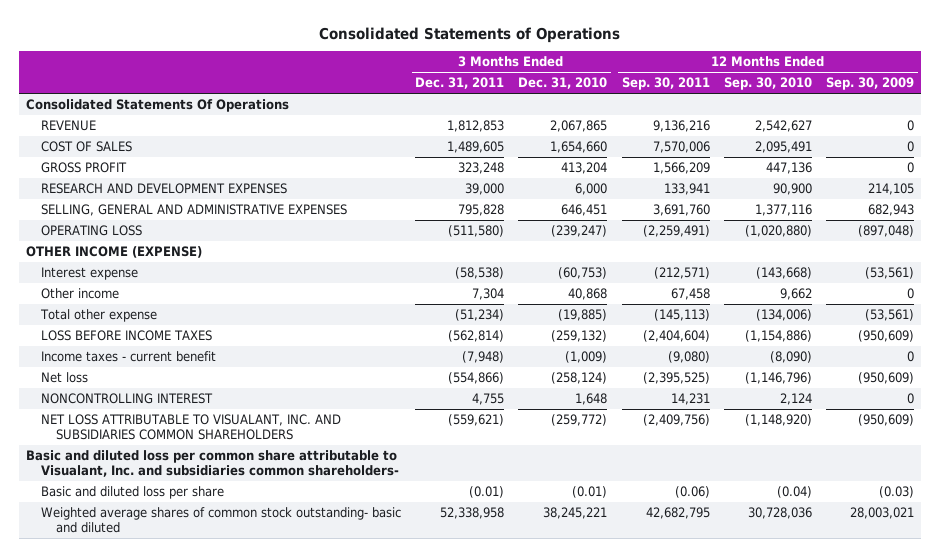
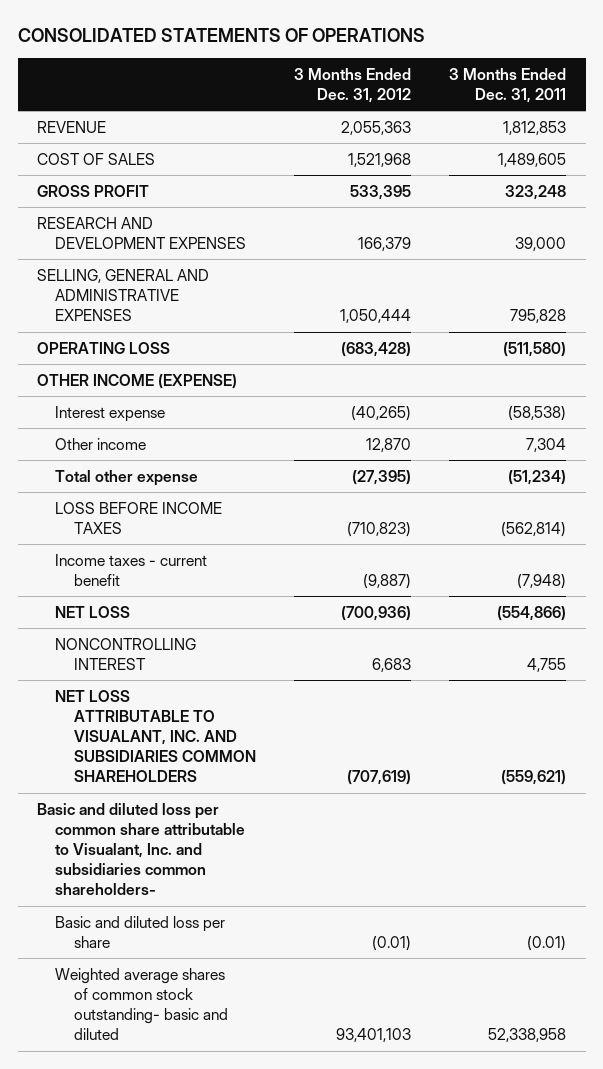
- Consolidated Statements of Operations
+ CONSOLIDATED STATEMENTS OF OPERATIONS
- | 3 Months Ended Dec. 31, 2011 | 3 Months Ended Dec. 31, 2010 | 12 Months Ended Sep. 30, 2011 | 12 Months Ended Sep. 30, 2010 | 12 Months Ended Sep. 30, 2009
+ | 3 Months Ended Dec. 31, 2012 | 3 Months Ended Dec. 31, 2011
- Consolidated Statements Of Operations
- Net loss | (554,866) | (258,124) | (2,395,525) | (1,146,796) | (950,609)
+ NET LOSS | (700,936) | (554,866)

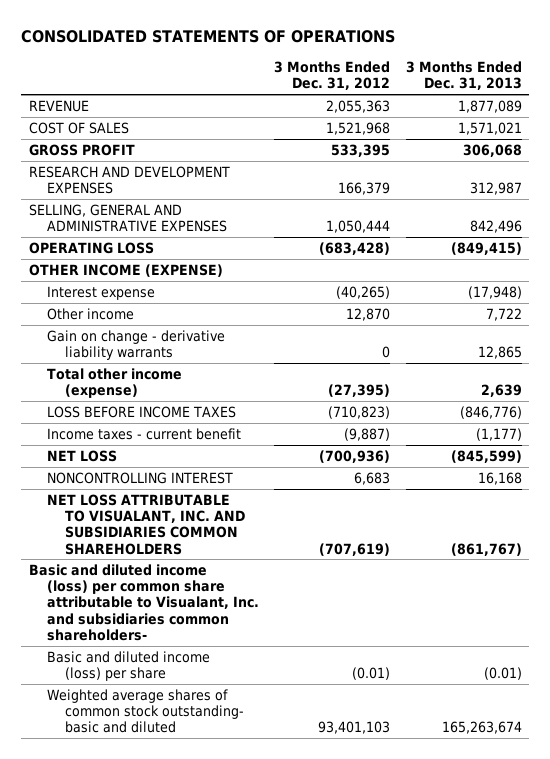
- | 3 Months Ended Dec. 31, 2012 | 3 Months Ended Dec. 31, 2011
+ | 3 Months Ended Dec. 31, 2012 | 3 Months Ended Dec. 31, 2013
- Total other expense | (27,395) | (51,234)
+ Gain on change - derivative liability warrants | 0 | 12,865
+ Total other income (expense) | (27,395) | 2,639
- Basic and diluted loss per common share attributable to Visualant, Inc. and subsidiaries common shareholders-
- Basic and diluted loss per share | (0.01) | (0.01)
+ Basic and diluted income (loss) per common share attributable to Visualant, Inc. and subsidiaries common shareholders-
+ Basic and diluted income (loss) per share | (0.01) | (0.01)

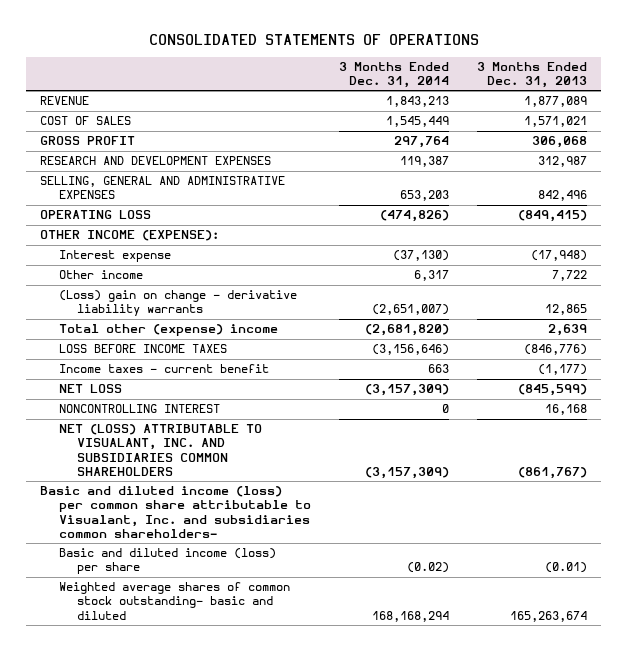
- | 3 Months Ended Dec. 31, 2012 | 3 Months Ended Dec. 31, 2013
+ | 3 Months Ended Dec. 31, 2014 | 3 Months Ended Dec. 31, 2013
- OTHER INCOME (EXPENSE)
+ OTHER INCOME (EXPENSE):
- Gain on change - derivative liability warrants | 0 | 12,865
- Total other income (expense) | (27,395) | 2,639
+ (Loss) gain on change - derivative liability warrants | (2,651,007) | 12,865
+ Total other (expense) income | (2,681,820) | 2,639
- NET LOSS ATTRIBUTABLE TO VISUALANT, INC. AND SUBSIDIARIES COMMON SHAREHOLDERS | (707,619) | (861,767)
+ NET (LOSS) ATTRIBUTABLE TO VISUALANT, INC. AND SUBSIDIARIES COMMON SHAREHOLDERS | (3,157,309) | (861,767)

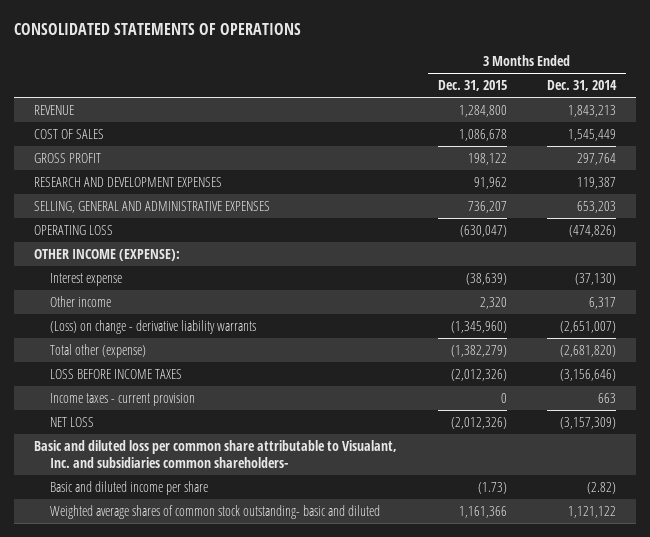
- | 3 Months Ended Dec. 31, 2014 | 3 Months Ended Dec. 31, 2013
+ | 3 Months Ended Dec. 31, 2015 | 3 Months Ended Dec. 31, 2014
- (Loss) gain on change - derivative liability warrants | (2,651,007) | 12,865
- Total other (expense) income | (2,681,820) | 2,639
+ (Loss) on change - derivative liability warrants | (1,345,960) | (2,651,007)
+ Total other (expense) | (1,382,279) | (2,681,820)
- Income taxes - current benefit | 663 | (1,177)
+ Income taxes - current provision | 0 | 663
- NONCONTROLLING INTEREST | 0 | 16,168
- NET (LOSS) ATTRIBUTABLE TO VISUALANT, INC. AND SUBSIDIARIES COMMON SHAREHOLDERS | (3,157,309) | (861,767)
- Basic and diluted income (loss) per common share attributable to Visualant, Inc. and subsidiaries common shareholders-
- Basic and diluted income (loss) per share | (0.02) | (0.01)
- Weighted average shares of common stock outstanding- basic and diluted | 168,168,294 | 165,263,674
+ Basic and diluted loss per common share attributable to Visualant, Inc. and subsidiaries common shareholders-
+ Basic and diluted income per share | (1.73) | (2.82)
+ Weighted average shares of common stock outstanding- basic and diluted | 1,161,366 | 1,121,122

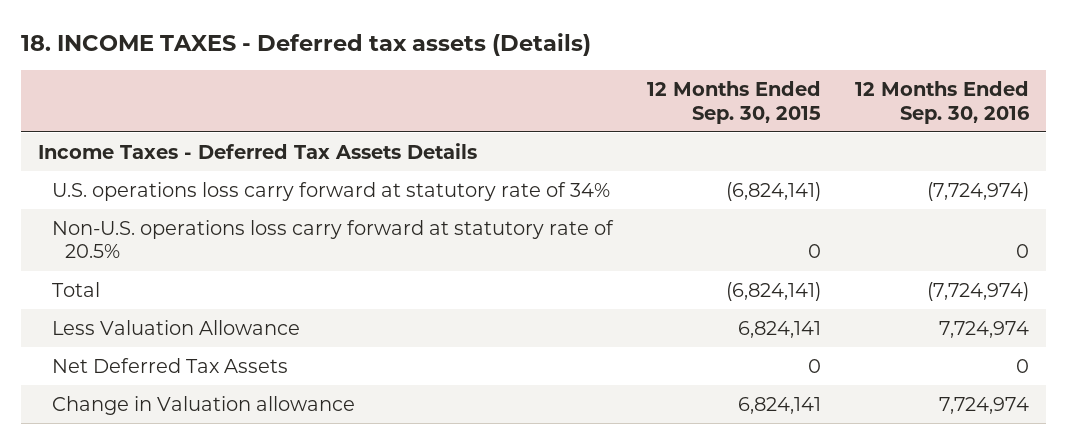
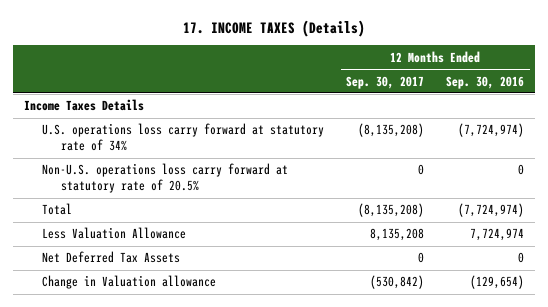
- 18. INCOME TAXES - Deferred tax assets (Details)
+ 17. INCOME TAXES (Details)
- | 12 Months Ended Sep. 30, 2015 | 12 Months Ended Sep. 30, 2016
+ | 12 Months Ended Sep. 30, 2017 | 12 Months Ended Sep. 30, 2016
- Income Taxes - Deferred Tax Assets Details
+ Income Taxes Details
- Change in Valuation allowance | 6,824,141 | 7,724,974
+ Change in Valuation allowance | (530,842) | (129,654)

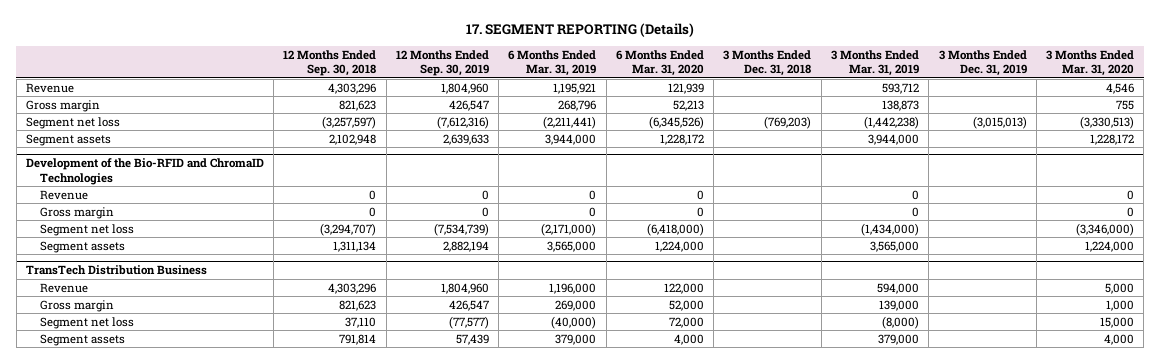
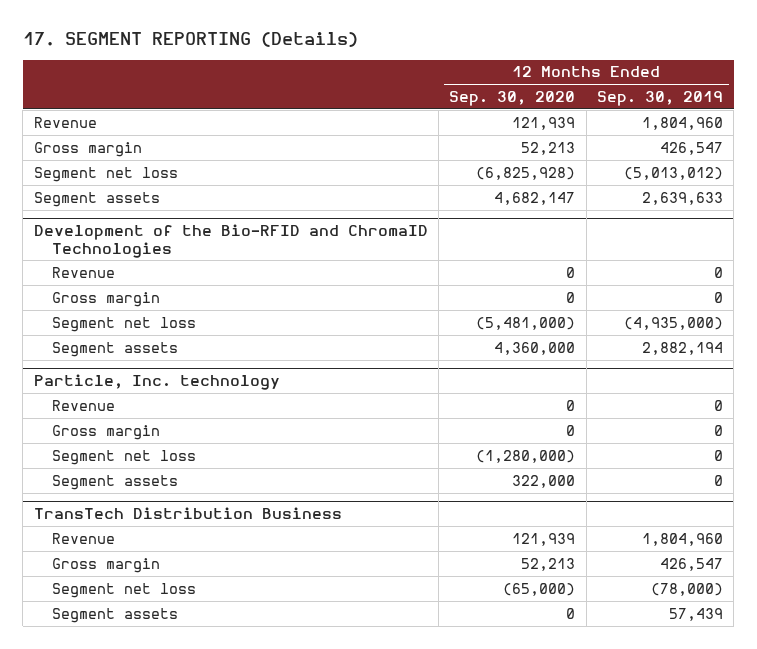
- | 12 Months Ended Sep. 30, 2018 | 12 Months Ended Sep. 30, 2019 | 6 Months Ended Mar. 31, 2019 | 6 Months Ended Mar. 31, 2020 | 3 Months Ended Dec. 31, 2018 | 3 Months Ended Mar. 31, 2019 | 3 Months Ended Dec. 31, 2019 | 3 Months Ended Mar. 31, 2020
+ | 12 Months Ended Sep. 30, 2020 | 12 Months Ended Sep. 30, 2019
- Segment net loss | (3,257,597) | (7,612,316) | (2,211,441) | (6,345,526) | (769,203) | (1,442,238) | (3,015,013) | (3,330,513)
+ Segment net loss | (6,825,928) | (5,013,012)
@ Development of the Bio-RFID and ChromaID Technologies
- Segment net loss | (3,294,707) | (7,534,739) | (2,171,000) | (6,418,000) | | (1,434,000) | | (3,346,000)
+ Segment net loss | (5,481,000) | (4,935,000)
+ Particle, Inc. technology
+ Revenue | 0 | 0
+ Gross margin | 0 | 0
+ Segment net loss | (1,280,000) | 0
+ Segment assets | 322,000 | 0
@ TransTech Distribution Business
- Segment net loss | 37,110 | (77,577) | (40,000) | 72,000 | | (8,000) | | 15,000
+ Segment net loss | (65,000) | (78,000)

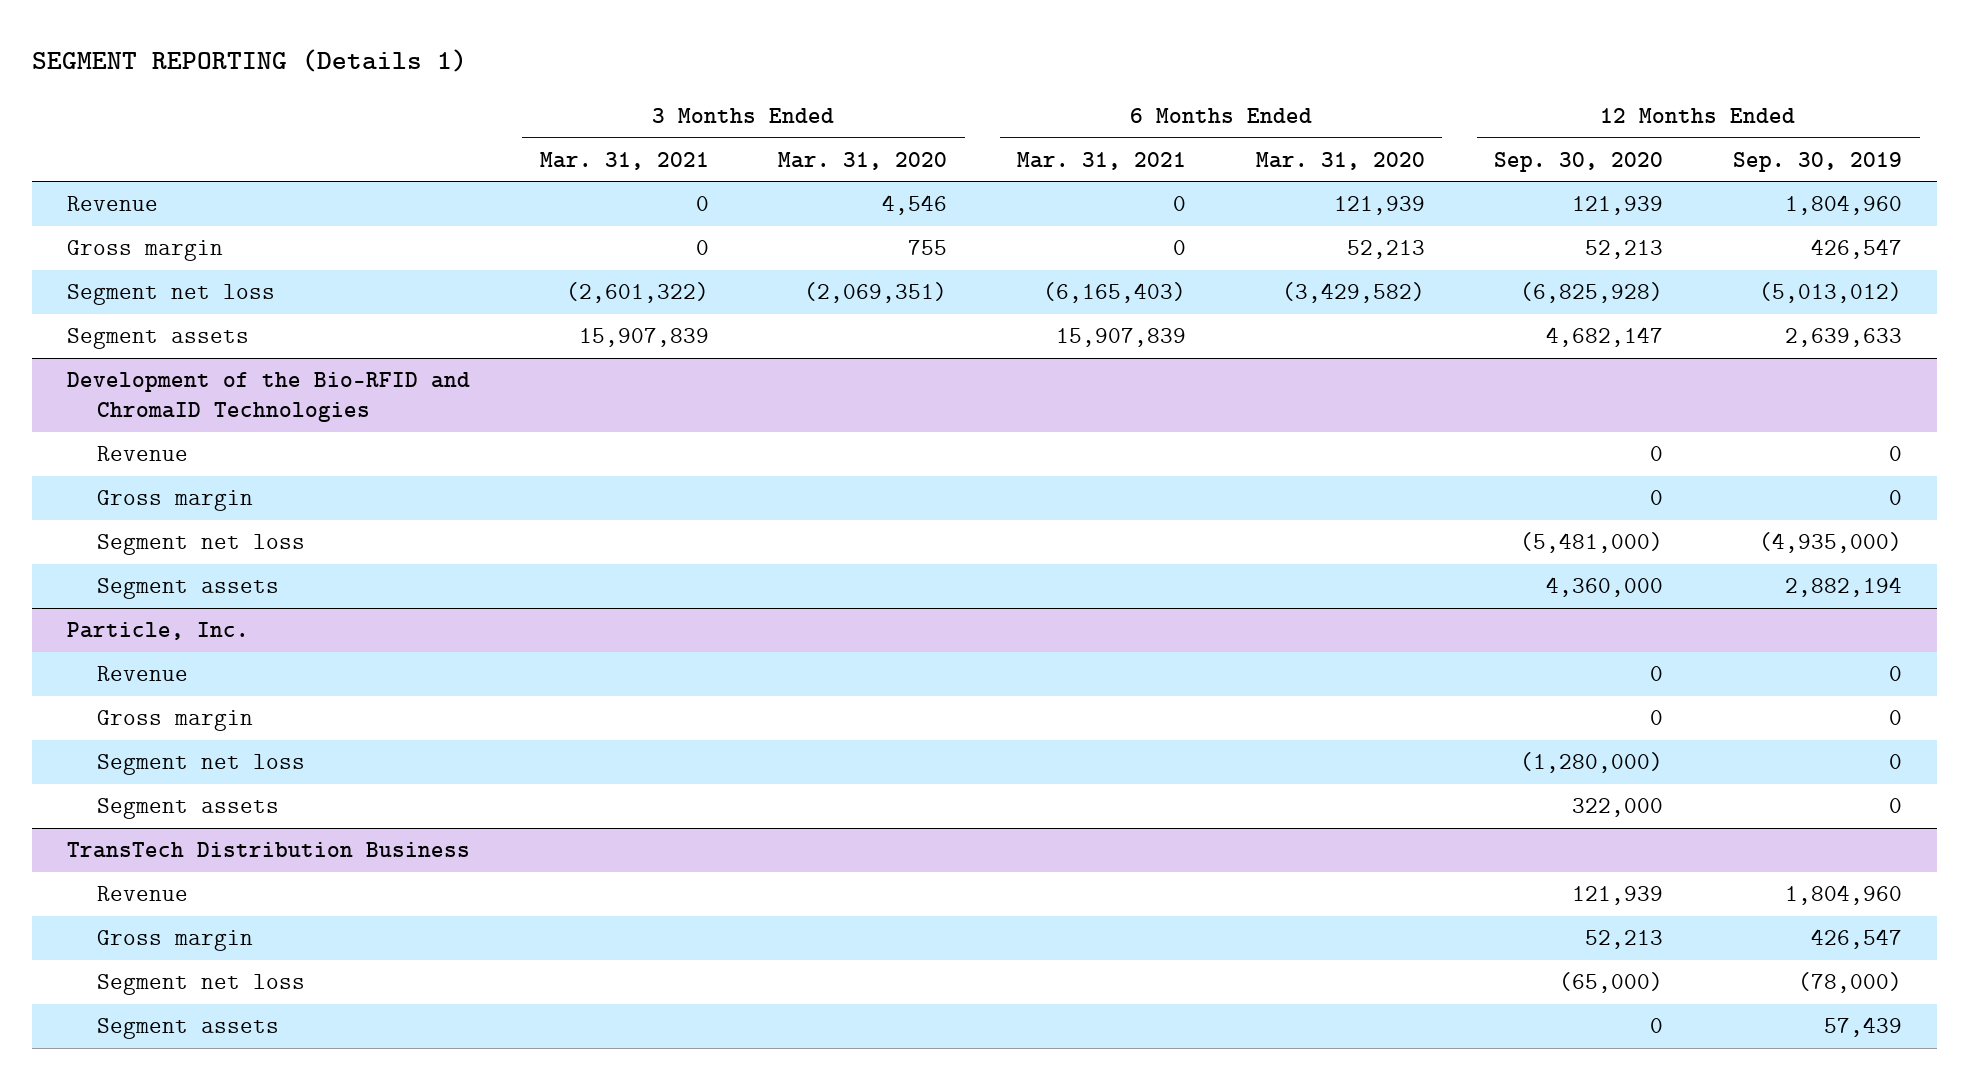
- 17. SEGMENT REPORTING (Details)
+ SEGMENT REPORTING (Details 1)
- | 12 Months Ended Sep. 30, 2020 | 12 Months Ended Sep. 30, 2019
+ | 3 Months Ended Mar. 31, 2021 | 3 Months Ended Mar. 31, 2020 | 6 Months Ended Mar. 31, 2021 | 6 Months Ended Mar. 31, 2020 | 12 Months Ended Sep. 30, 2020 | 12 Months Ended Sep. 30, 2019
- Particle, Inc. technology
+ Particle, Inc.

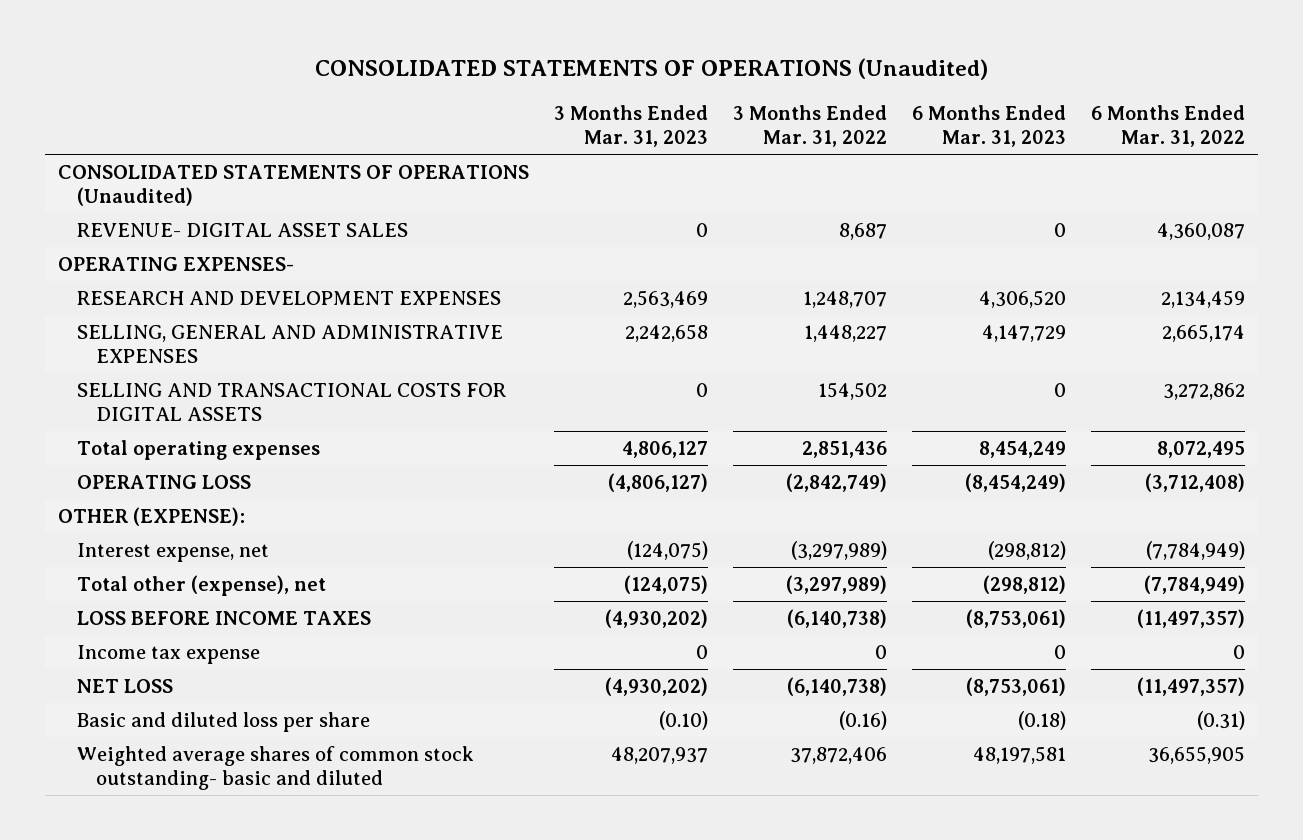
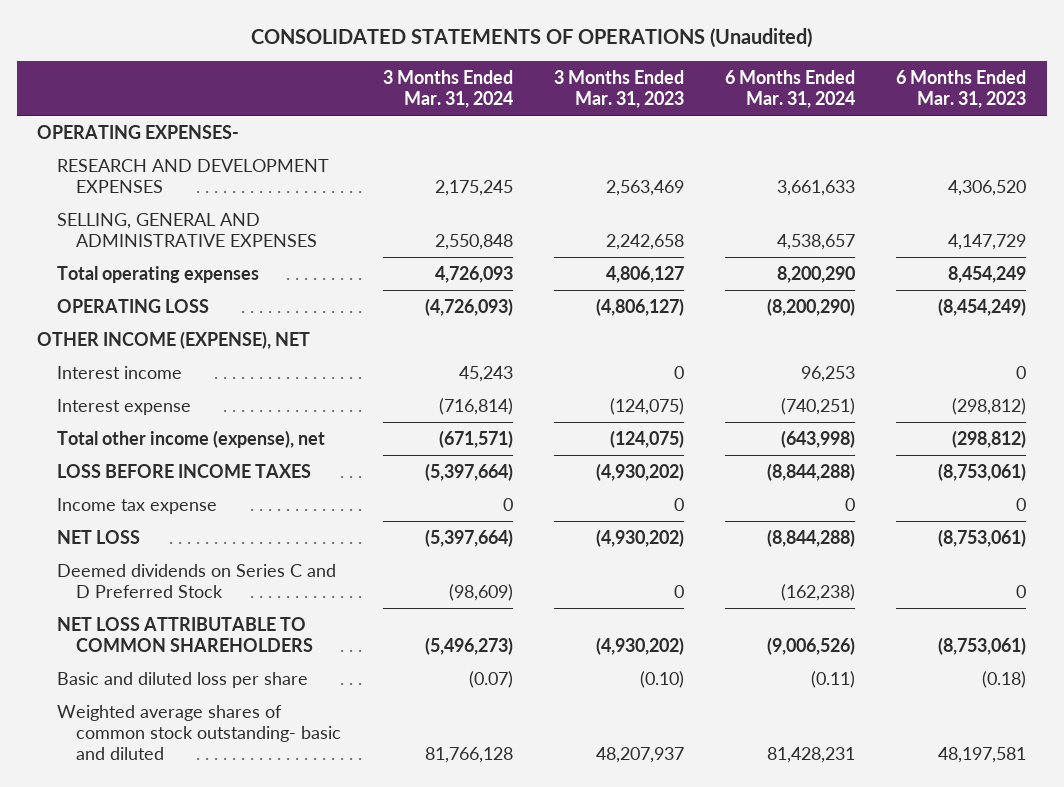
- | 3 Months Ended Mar. 31, 2023 | 3 Months Ended Mar. 31, 2022 | 6 Months Ended Mar. 31, 2023 | 6 Months Ended Mar. 31, 2022
+ | 3 Months Ended Mar. 31, 2024 | 3 Months Ended Mar. 31, 2023 | 6 Months Ended Mar. 31, 2024 | 6 Months Ended Mar. 31, 2023
- CONSOLIDATED STATEMENTS OF OPERATIONS (Unaudited)
- REVENUE- DIGITAL ASSET SALES | 0 | 8,687 | 0 | 4,360,087
- SELLING AND TRANSACTIONAL COSTS FOR DIGITAL ASSETS | 0 | 154,502 | 0 | 3,272,862
- OTHER (EXPENSE):
- Interest expense, net | (124,075) | (3,297,989) | (298,812) | (7,784,949)
- Total other (expense), net | (124,075) | (3,297,989) | (298,812) | (7,784,949)
+ OTHER INCOME (EXPENSE), NET
+ Interest income | 45,243 | 0 | 96,253 | 0
+ Interest expense | (716,814) | (124,075) | (740,251) | (298,812)
+ Total other income (expense), net | (671,571) | (124,075) | (643,998) | (298,812)
+ Deemed dividends on Series C and D Preferred Stock | (98,609) | 0 | (162,238) | 0
+ NET LOSS ATTRIBUTABLE TO COMMON SHAREHOLDERS | (5,496,273) | (4,930,202) | (9,006,526) | (8,753,061)

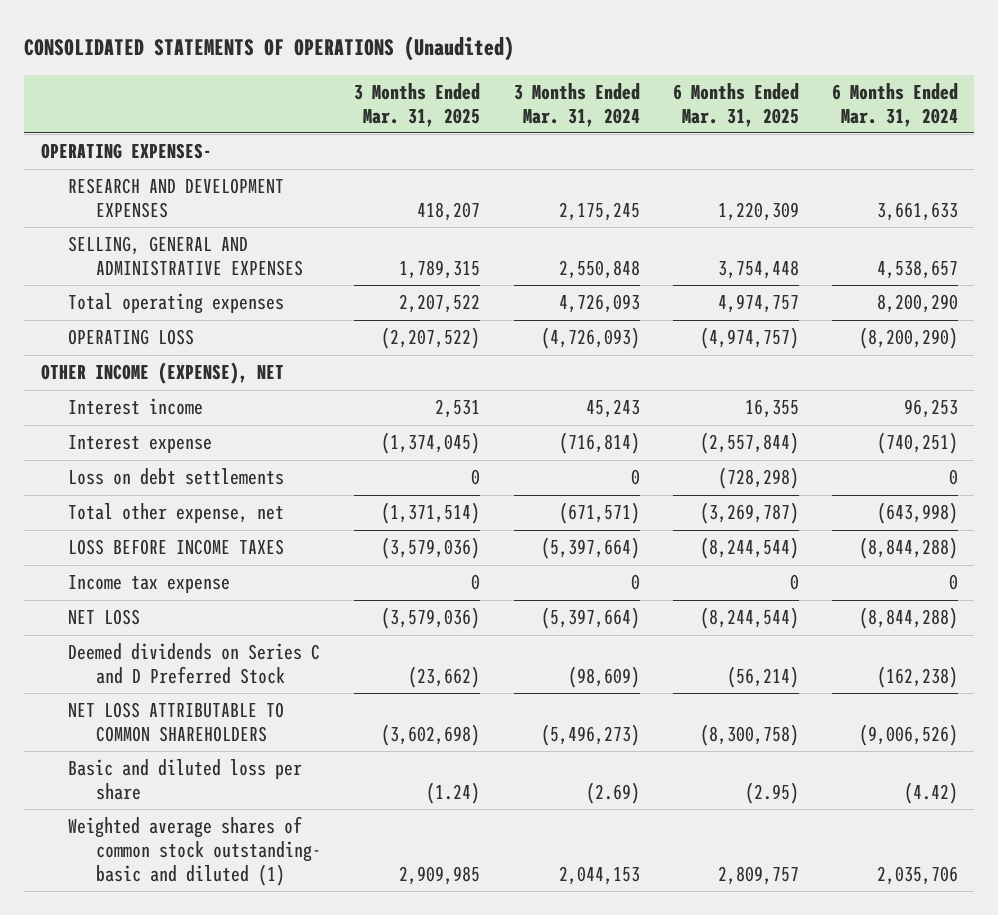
- | 3 Months Ended Mar. 31, 2024 | 3 Months Ended Mar. 31, 2023 | 6 Months Ended Mar. 31, 2024 | 6 Months Ended Mar. 31, 2023
+ | 3 Months Ended Mar. 31, 2025 | 3 Months Ended Mar. 31, 2024 | 6 Months Ended Mar. 31, 2025 | 6 Months Ended Mar. 31, 2024
- Total other income (expense), net | (671,571) | (124,075) | (643,998) | (298,812)
+ Loss on debt settlements | 0 | 0 | (728,298) | 0
+ Total other expense, net | (1,371,514) | (671,571) | (3,269,787) | (643,998)
- Basic and diluted loss per share | (0.07) | (0.10) | (0.11) | (0.18)
- Weighted average shares of common stock outstanding- basic and diluted | 81,766,128 | 48,207,937 | 81,428,231 | 48,197,581
+ Basic and diluted loss per share | (1.24) | (2.69) | (2.95) | (4.42)
+ Weighted average shares of common stock outstanding- basic and diluted (1) | 2,909,985 | 2,044,153 | 2,809,757 | 2,035,706

